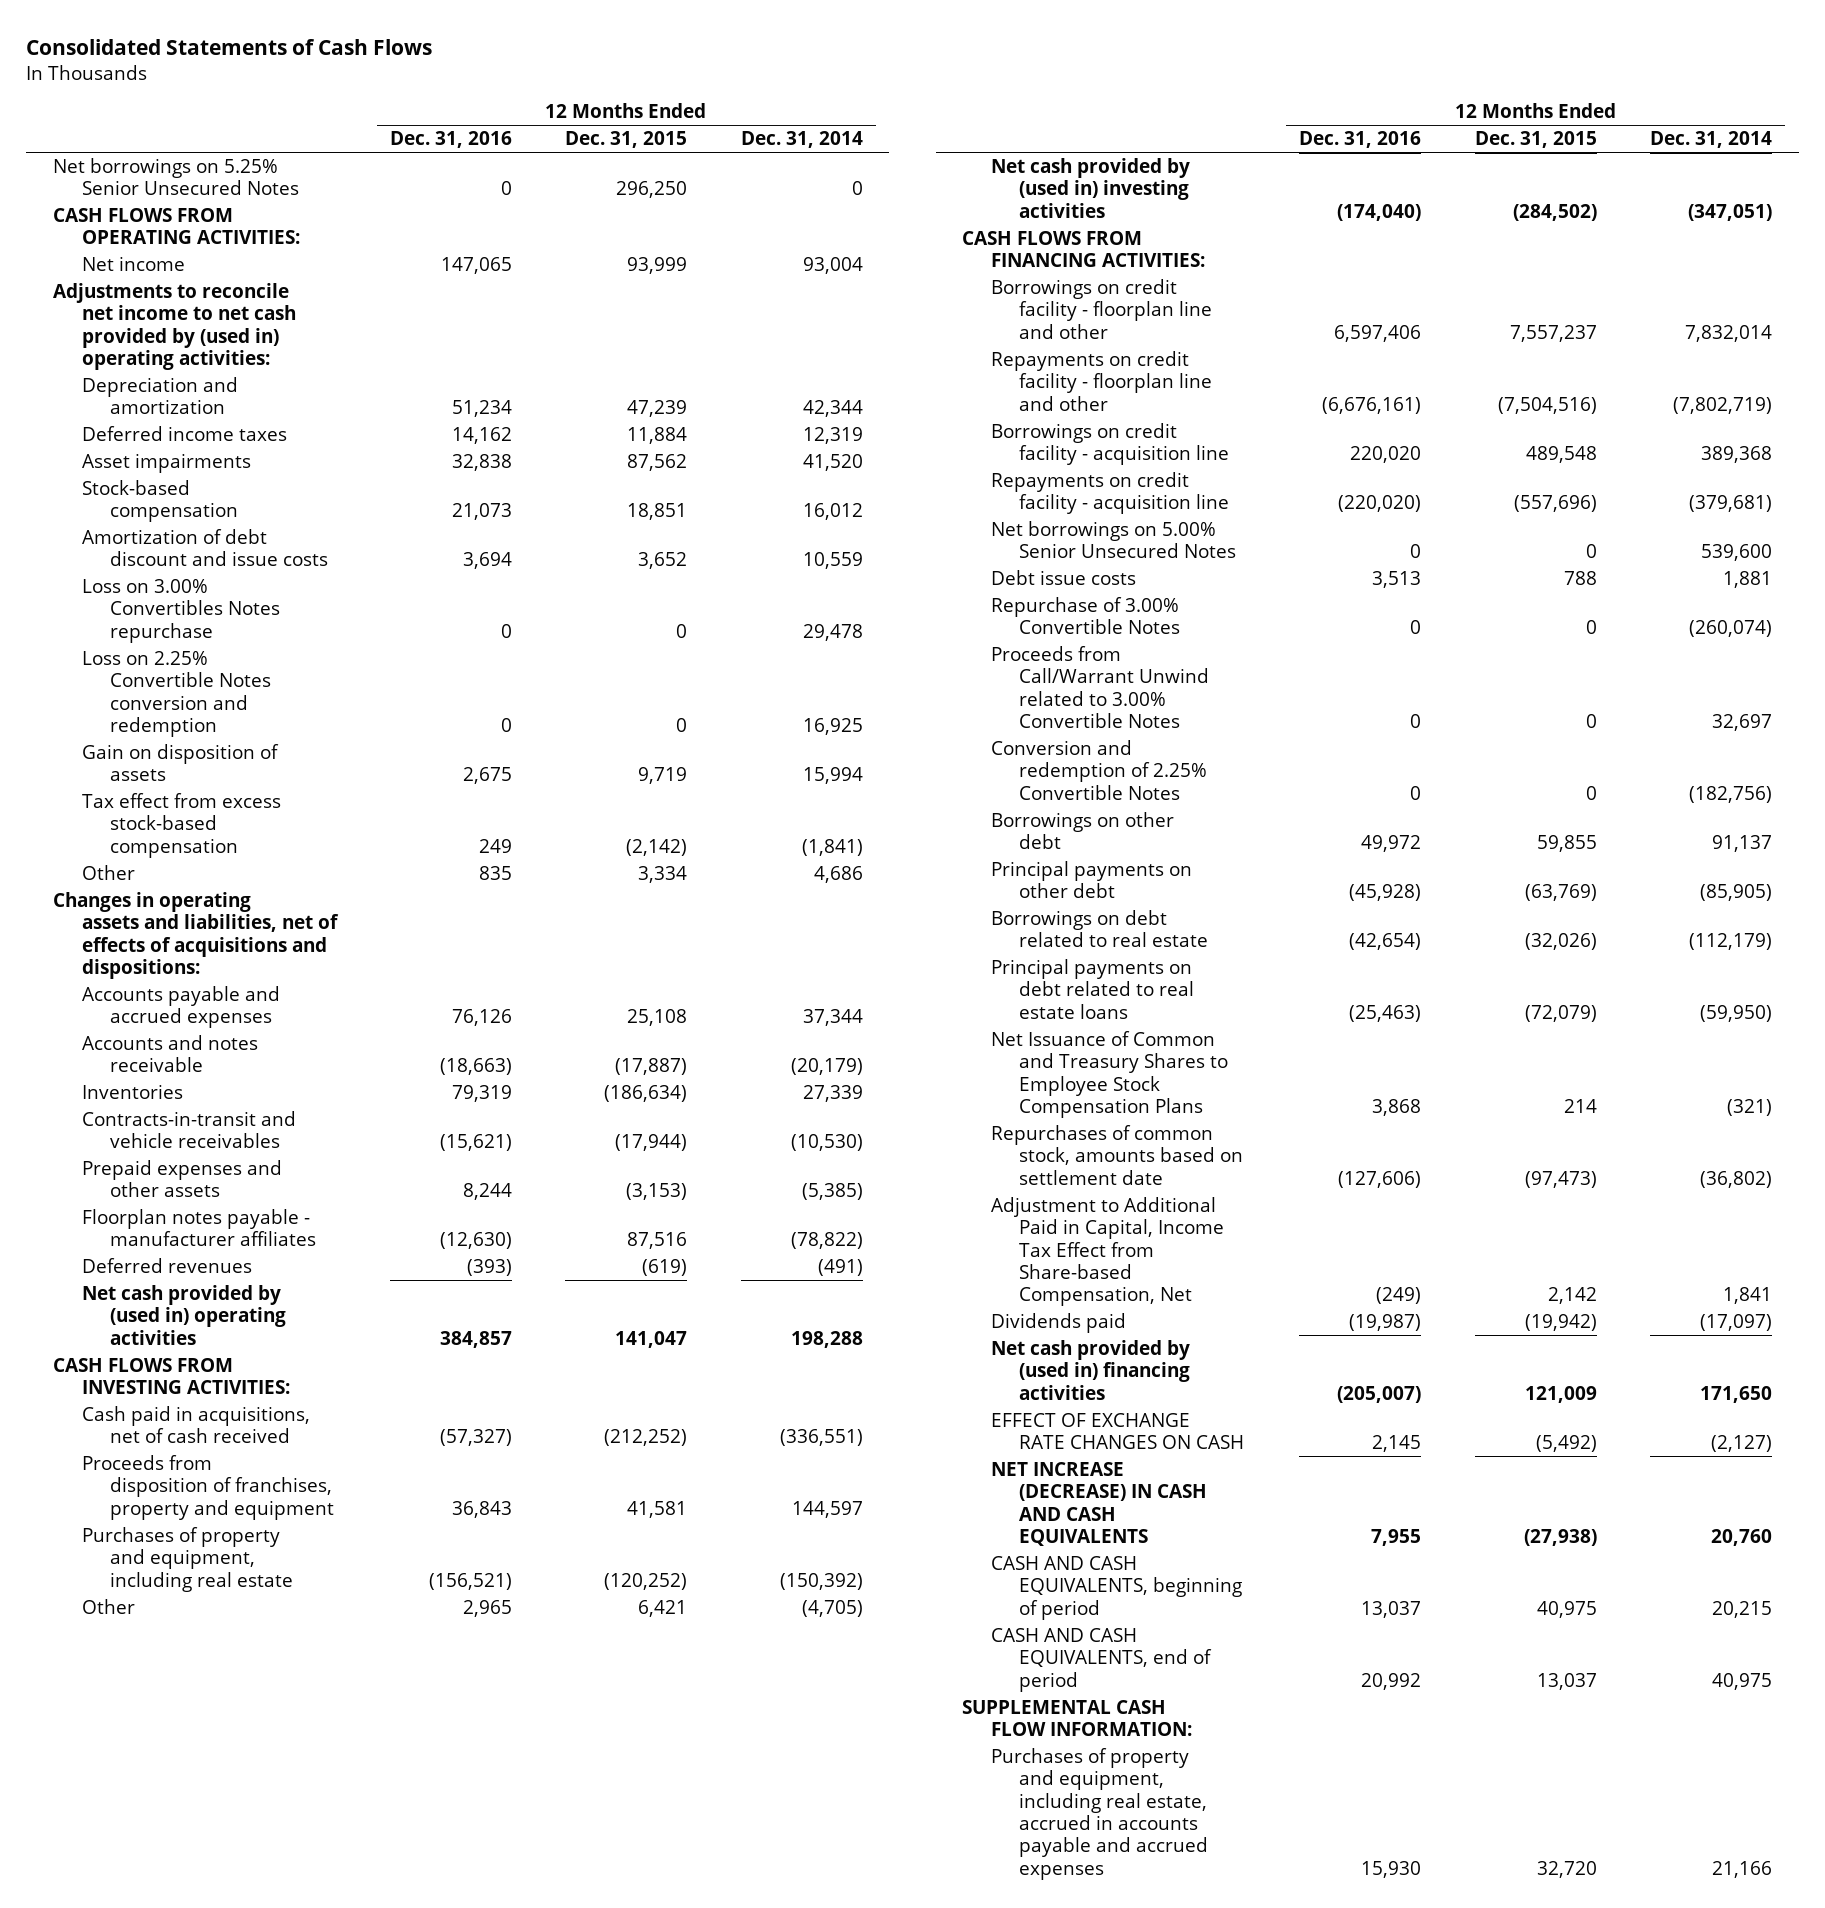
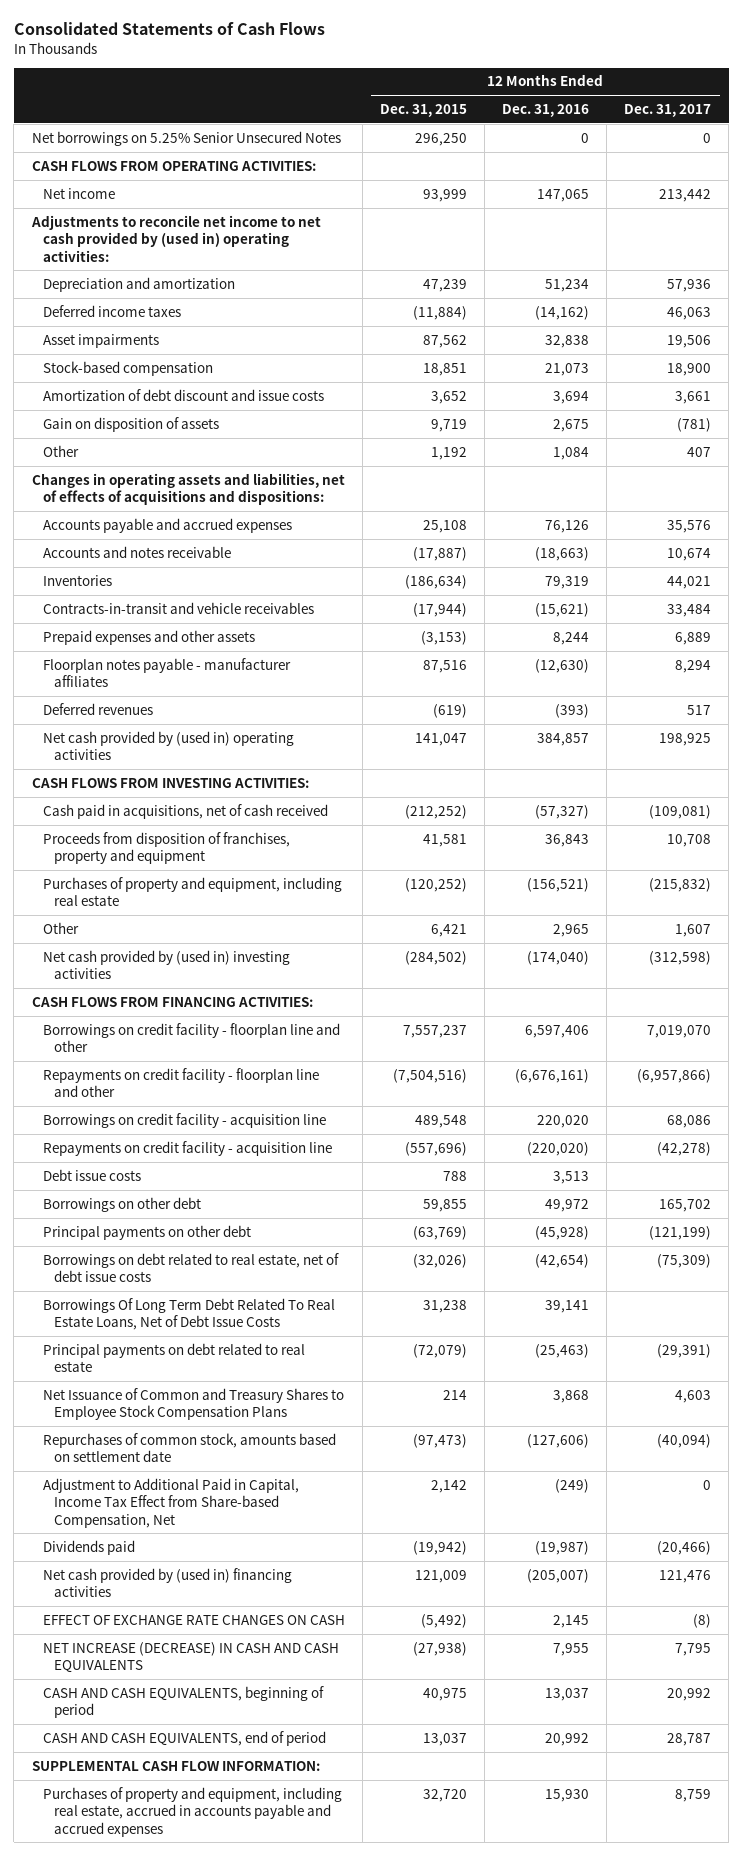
- | 12 Months Ended Dec. 31, 2016 | 12 Months Ended Dec. 31, 2015 | 12 Months Ended Dec. 31, 2014
+ | 12 Months Ended Dec. 31, 2015 | 12 Months Ended Dec. 31, 2016 | 12 Months Ended Dec. 31, 2017
- Deferred income taxes | 14,162 | 11,884 | 12,319
+ Deferred income taxes | (11,884) | (14,162) | 46,063
- Loss on 3.00% Convertibles Notes repurchase | 0 | 0 | 29,478
- Loss on 2.25% Convertible Notes conversion and redemption | 0 | 0 | 16,925
- Tax effect from excess stock-based compensation | 249 | (2,142) | (1,841)
- Other | 835 | 3,334 | 4,686
+ Other | 1,192 | 1,084 | 407
- Net borrowings on 5.00% Senior Unsecured Notes | 0 | 0 | 539,600
- Repurchase of 3.00% Convertible Notes | 0 | 0 | (260,074)
- Proceeds from Call/Warrant Unwind related to 3.00% Convertible Notes | 0 | 0 | 32,697
- Conversion and redemption of 2.25% Convertible Notes | 0 | 0 | (182,756)
- Borrowings on debt related to real estate | (42,654) | (32,026) | (112,179)
- Principal payments on debt related to real estate loans | (25,463) | (72,079) | (59,950)
+ Borrowings on debt related to real estate, net of debt issue costs | (32,026) | (42,654) | (75,309)
+ Borrowings Of Long Term Debt Related To Real Estate Loans, Net of Debt Issue Costs | 31,238 | 39,141 |
+ Principal payments on debt related to real estate | (72,079) | (25,463) | (29,391)

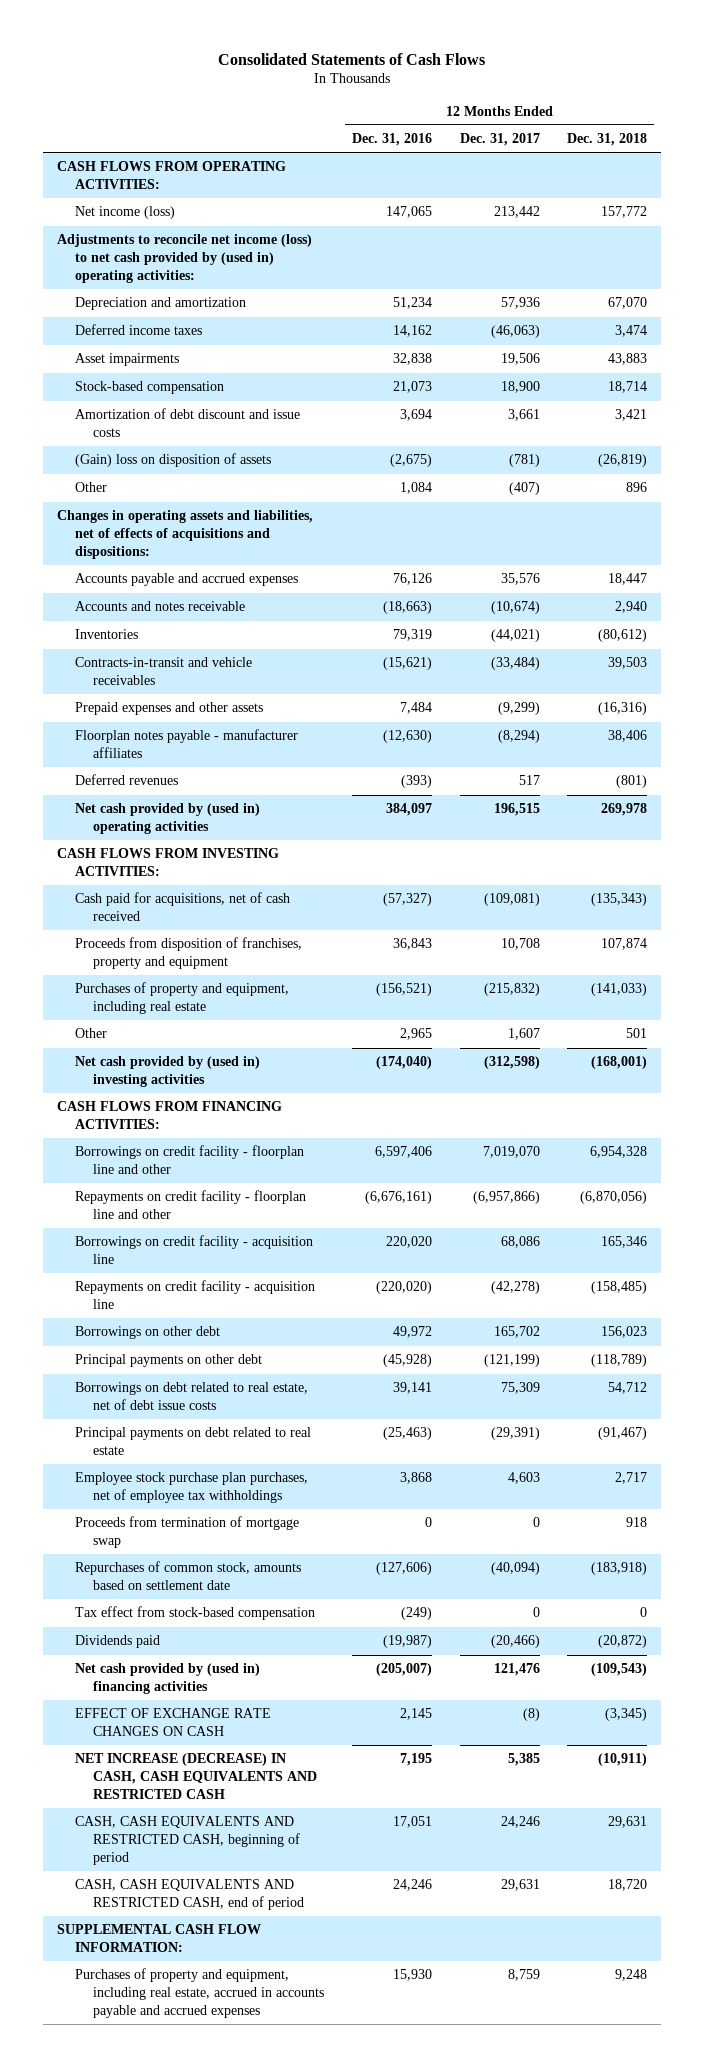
- | 12 Months Ended Dec. 31, 2015 | 12 Months Ended Dec. 31, 2016 | 12 Months Ended Dec. 31, 2017
+ | 12 Months Ended Dec. 31, 2016 | 12 Months Ended Dec. 31, 2017 | 12 Months Ended Dec. 31, 2018
- Net borrowings on 5.25% Senior Unsecured Notes | 296,250 | 0 | 0
- Net income | 93,999 | 147,065 | 213,442
- Adjustments to reconcile net income to net cash provided by (used in) operating activities:
+ Net income (loss) | 147,065 | 213,442 | 157,772
+ Adjustments to reconcile net income (loss) to net cash provided by (used in) operating activities:
- Deferred income taxes | (11,884) | (14,162) | 46,063
+ Deferred income taxes | 14,162 | (46,063) | 3,474
- Gain on disposition of assets | 9,719 | 2,675 | (781)
- Other | 1,192 | 1,084 | 407
+ (Gain) loss on disposition of assets | (2,675) | (781) | (26,819)
+ Other | 1,084 | (407) | 896
- Accounts and notes receivable | (17,887) | (18,663) | 10,674
- Inventories | (186,634) | 79,319 | 44,021
- Contracts-in-transit and vehicle receivables | (17,944) | (15,621) | 33,484
- Prepaid expenses and other assets | (3,153) | 8,244 | 6,889
- Floorplan notes payable - manufacturer affiliates | 87,516 | (12,630) | 8,294
+ Accounts and notes receivable | (18,663) | (10,674) | 2,940
+ Inventories | 79,319 | (44,021) | (80,612)
+ Contracts-in-transit and vehicle receivables | (15,621) | (33,484) | 39,503
+ Prepaid expenses and other assets | 7,484 | (9,299) | (16,316)
+ Floorplan notes payable - manufacturer affiliates | (12,630) | (8,294) | 38,406
- Net cash provided by (used in) operating activities | 141,047 | 384,857 | 198,925
+ Net cash provided by (used in) operating activities | 384,097 | 196,515 | 269,978
- Cash paid in acquisitions, net of cash received | (212,252) | (57,327) | (109,081)
+ Cash paid for acquisitions, net of cash received | (57,327) | (109,081) | (135,343)
- Debt issue costs | 788 | 3,513 |
- Borrowings on debt related to real estate, net of debt issue costs | (32,026) | (42,654) | (75,309)
- Borrowings Of Long Term Debt Related To Real Estate Loans, Net of Debt Issue Costs | 31,238 | 39,141 |
+ Borrowings on debt related to real estate, net of debt issue costs | 39,141 | 75,309 | 54,712
- Net Issuance of Common and Treasury Shares to Employee Stock Compensation Plans | 214 | 3,868 | 4,603
+ Employee stock purchase plan purchases, net of employee tax withholdings | 3,868 | 4,603 | 2,717
+ Proceeds from termination of mortgage swap | 0 | 0 | 918
- Adjustment to Additional Paid in Capital, Income Tax Effect from Share-based Compensation, Net | 2,142 | (249) | 0
+ Tax effect from stock-based compensation | (249) | 0 | 0
- NET INCREASE (DECREASE) IN CASH AND CASH EQUIVALENTS | (27,938) | 7,955 | 7,795
- CASH AND CASH EQUIVALENTS, beginning of period | 40,975 | 13,037 | 20,992
- CASH AND CASH EQUIVALENTS, end of period | 13,037 | 20,992 | 28,787
+ NET INCREASE (DECREASE) IN CASH, CASH EQUIVALENTS AND RESTRICTED CASH | 7,195 | 5,385 | (10,911)
+ CASH, CASH EQUIVALENTS AND RESTRICTED CASH, beginning of period | 17,051 | 24,246 | 29,631
+ CASH, CASH EQUIVALENTS AND RESTRICTED CASH, end of period | 24,246 | 29,631 | 18,720

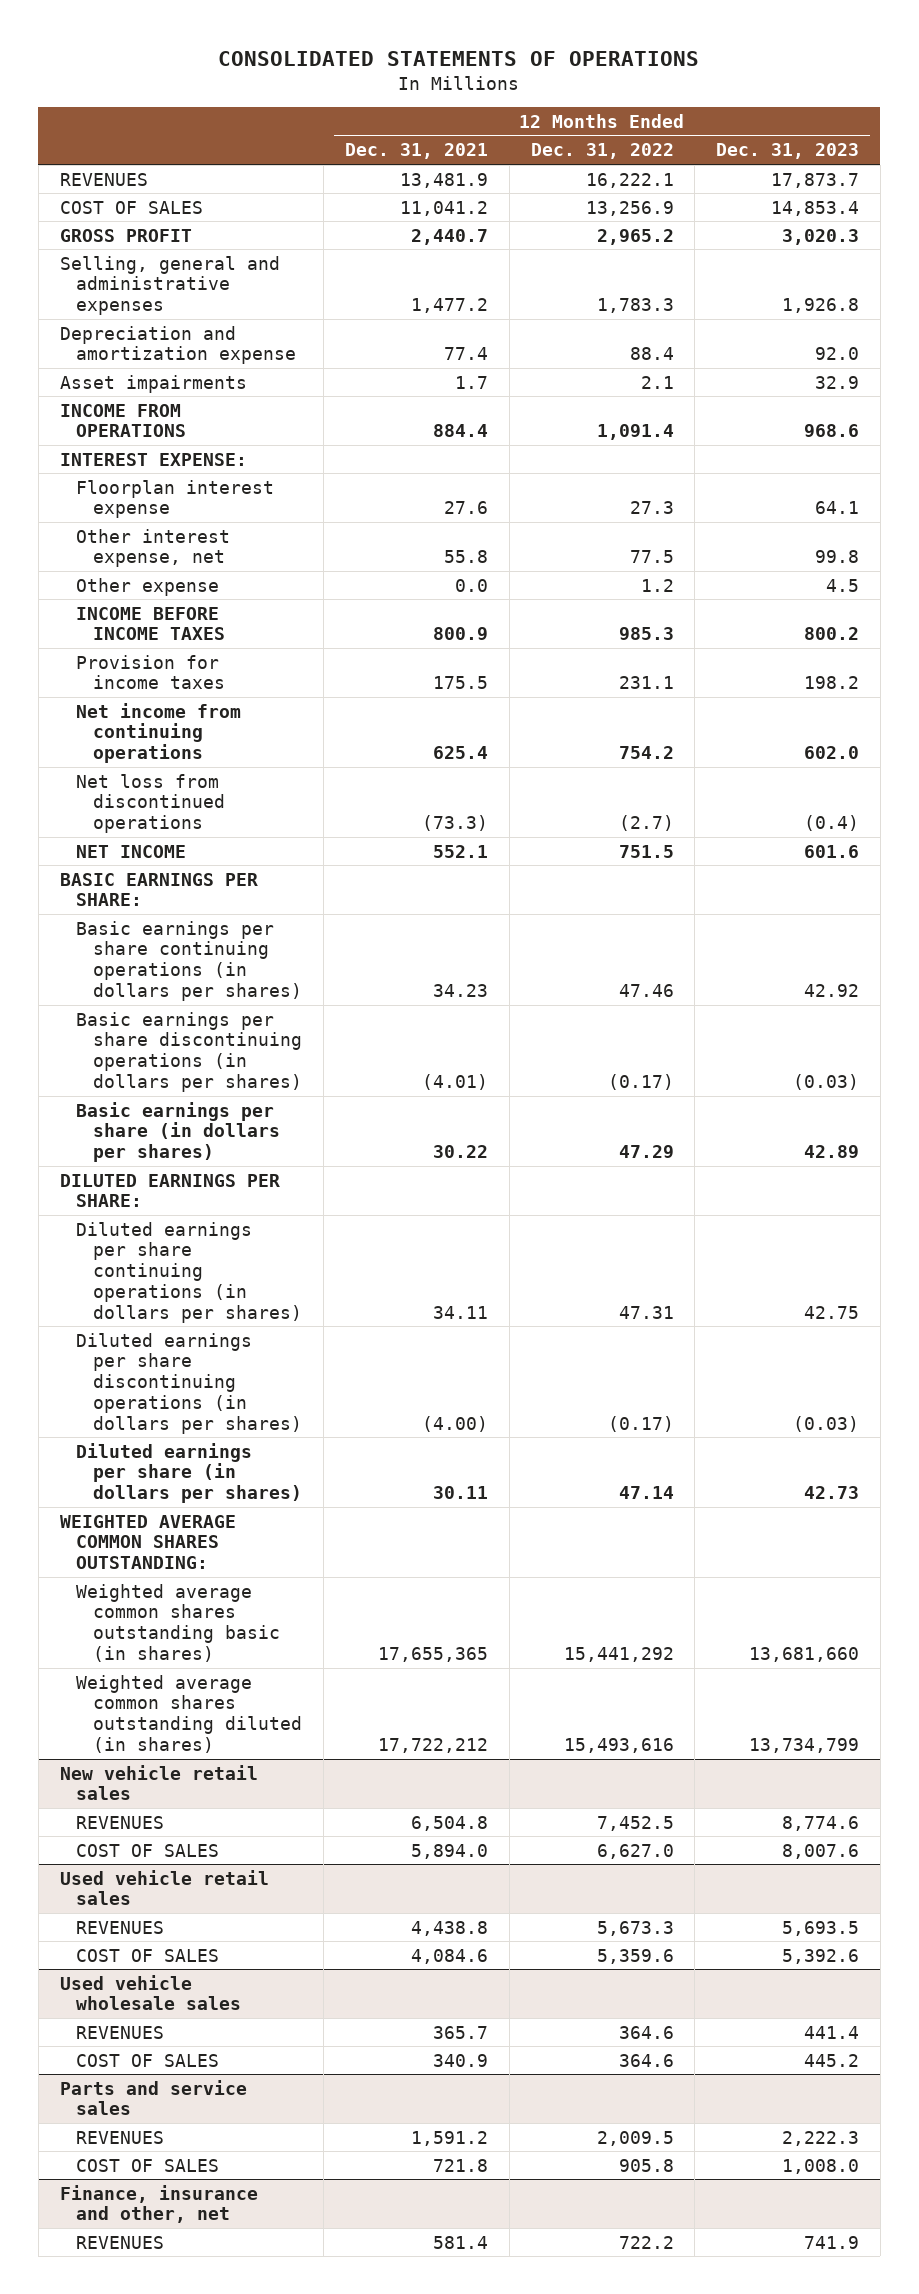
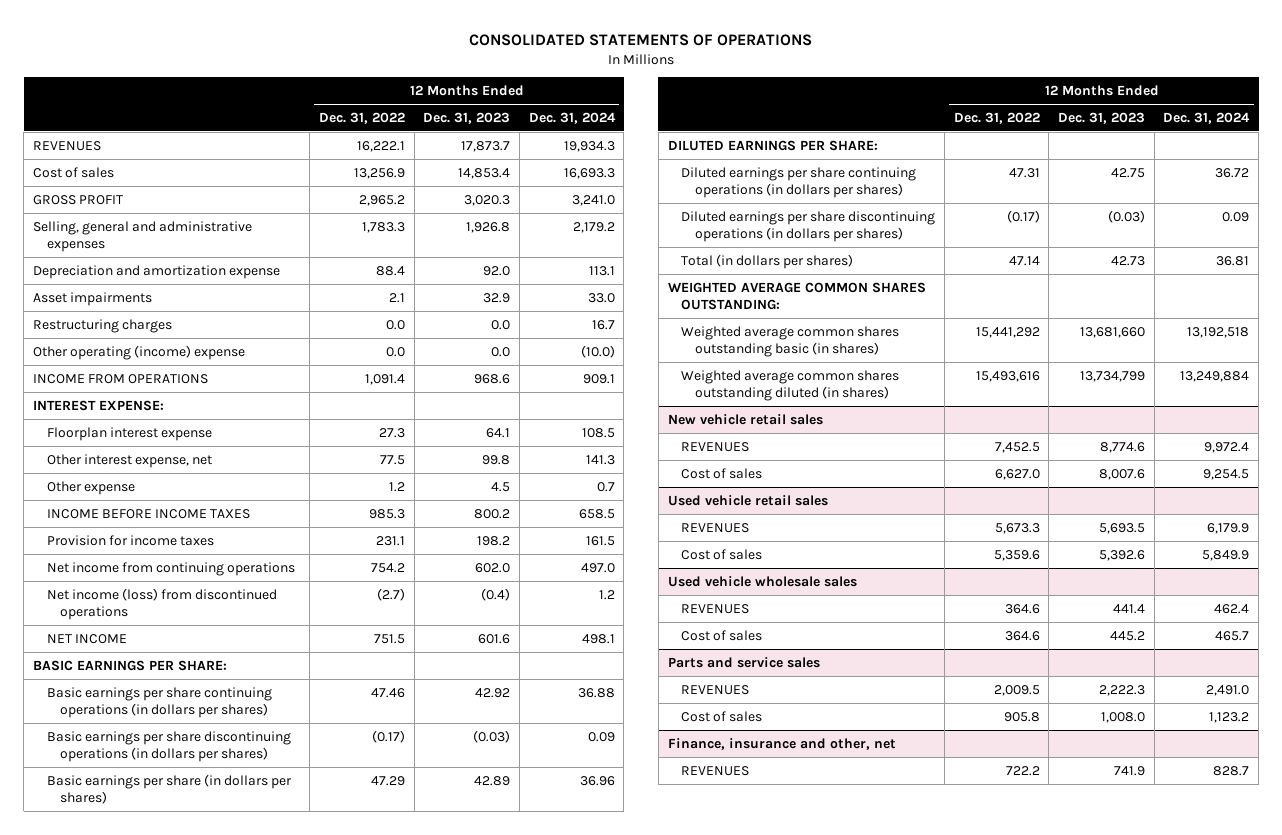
- | 12 Months Ended Dec. 31, 2021 | 12 Months Ended Dec. 31, 2022 | 12 Months Ended Dec. 31, 2023
+ | 12 Months Ended Dec. 31, 2022 | 12 Months Ended Dec. 31, 2023 | 12 Months Ended Dec. 31, 2024
- COST OF SALES | 11,041.2 | 13,256.9 | 14,853.4
+ Cost of sales | 13,256.9 | 14,853.4 | 16,693.3
+ Restructuring charges | 0.0 | 0.0 | 16.7
+ Other operating (income) expense | 0.0 | 0.0 | (10.0)
- Net loss from discontinued operations | (73.3) | (2.7) | (0.4)
+ Net income (loss) from discontinued operations | (2.7) | (0.4) | 1.2
- Diluted earnings per share (in dollars per shares) | 30.11 | 47.14 | 42.73
+ Total (in dollars per shares) | 47.14 | 42.73 | 36.81
@ New vehicle retail sales
- COST OF SALES | 5,894.0 | 6,627.0 | 8,007.6
+ Cost of sales | 6,627.0 | 8,007.6 | 9,254.5
@ Used vehicle retail sales
- COST OF SALES | 4,084.6 | 5,359.6 | 5,392.6
+ Cost of sales | 5,359.6 | 5,392.6 | 5,849.9
@ Used vehicle wholesale sales
- COST OF SALES | 340.9 | 364.6 | 445.2
+ Cost of sales | 364.6 | 445.2 | 465.7
@ Parts and service sales
- COST OF SALES | 721.8 | 905.8 | 1,008.0
+ Cost of sales | 905.8 | 1,008.0 | 1,123.2

